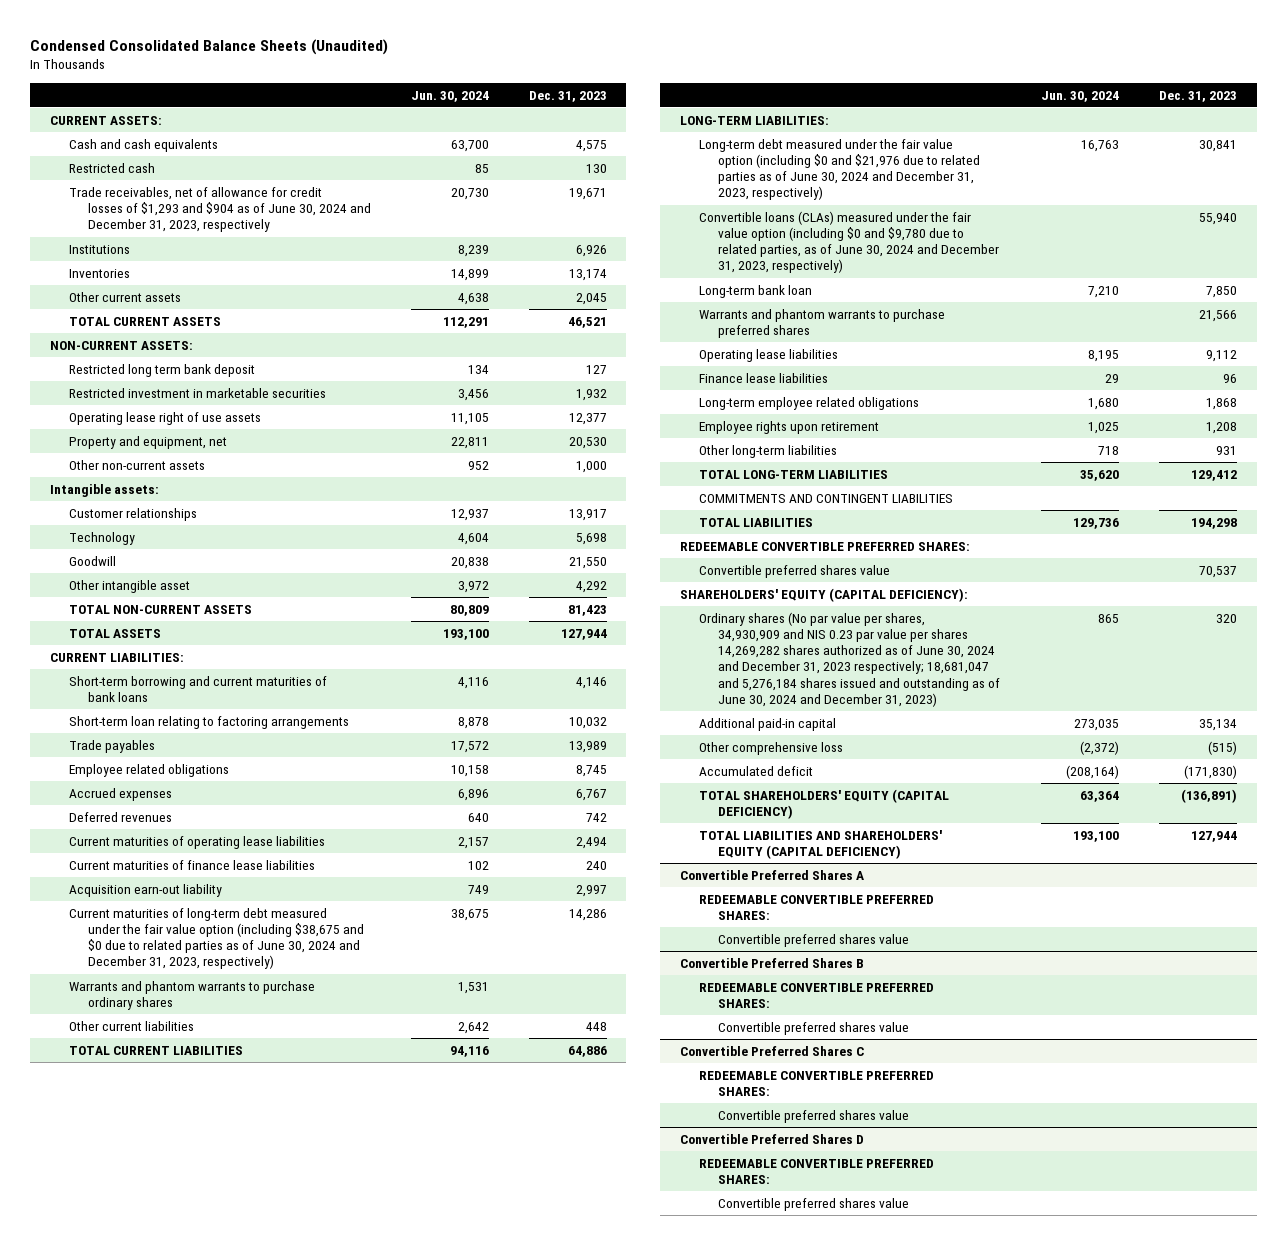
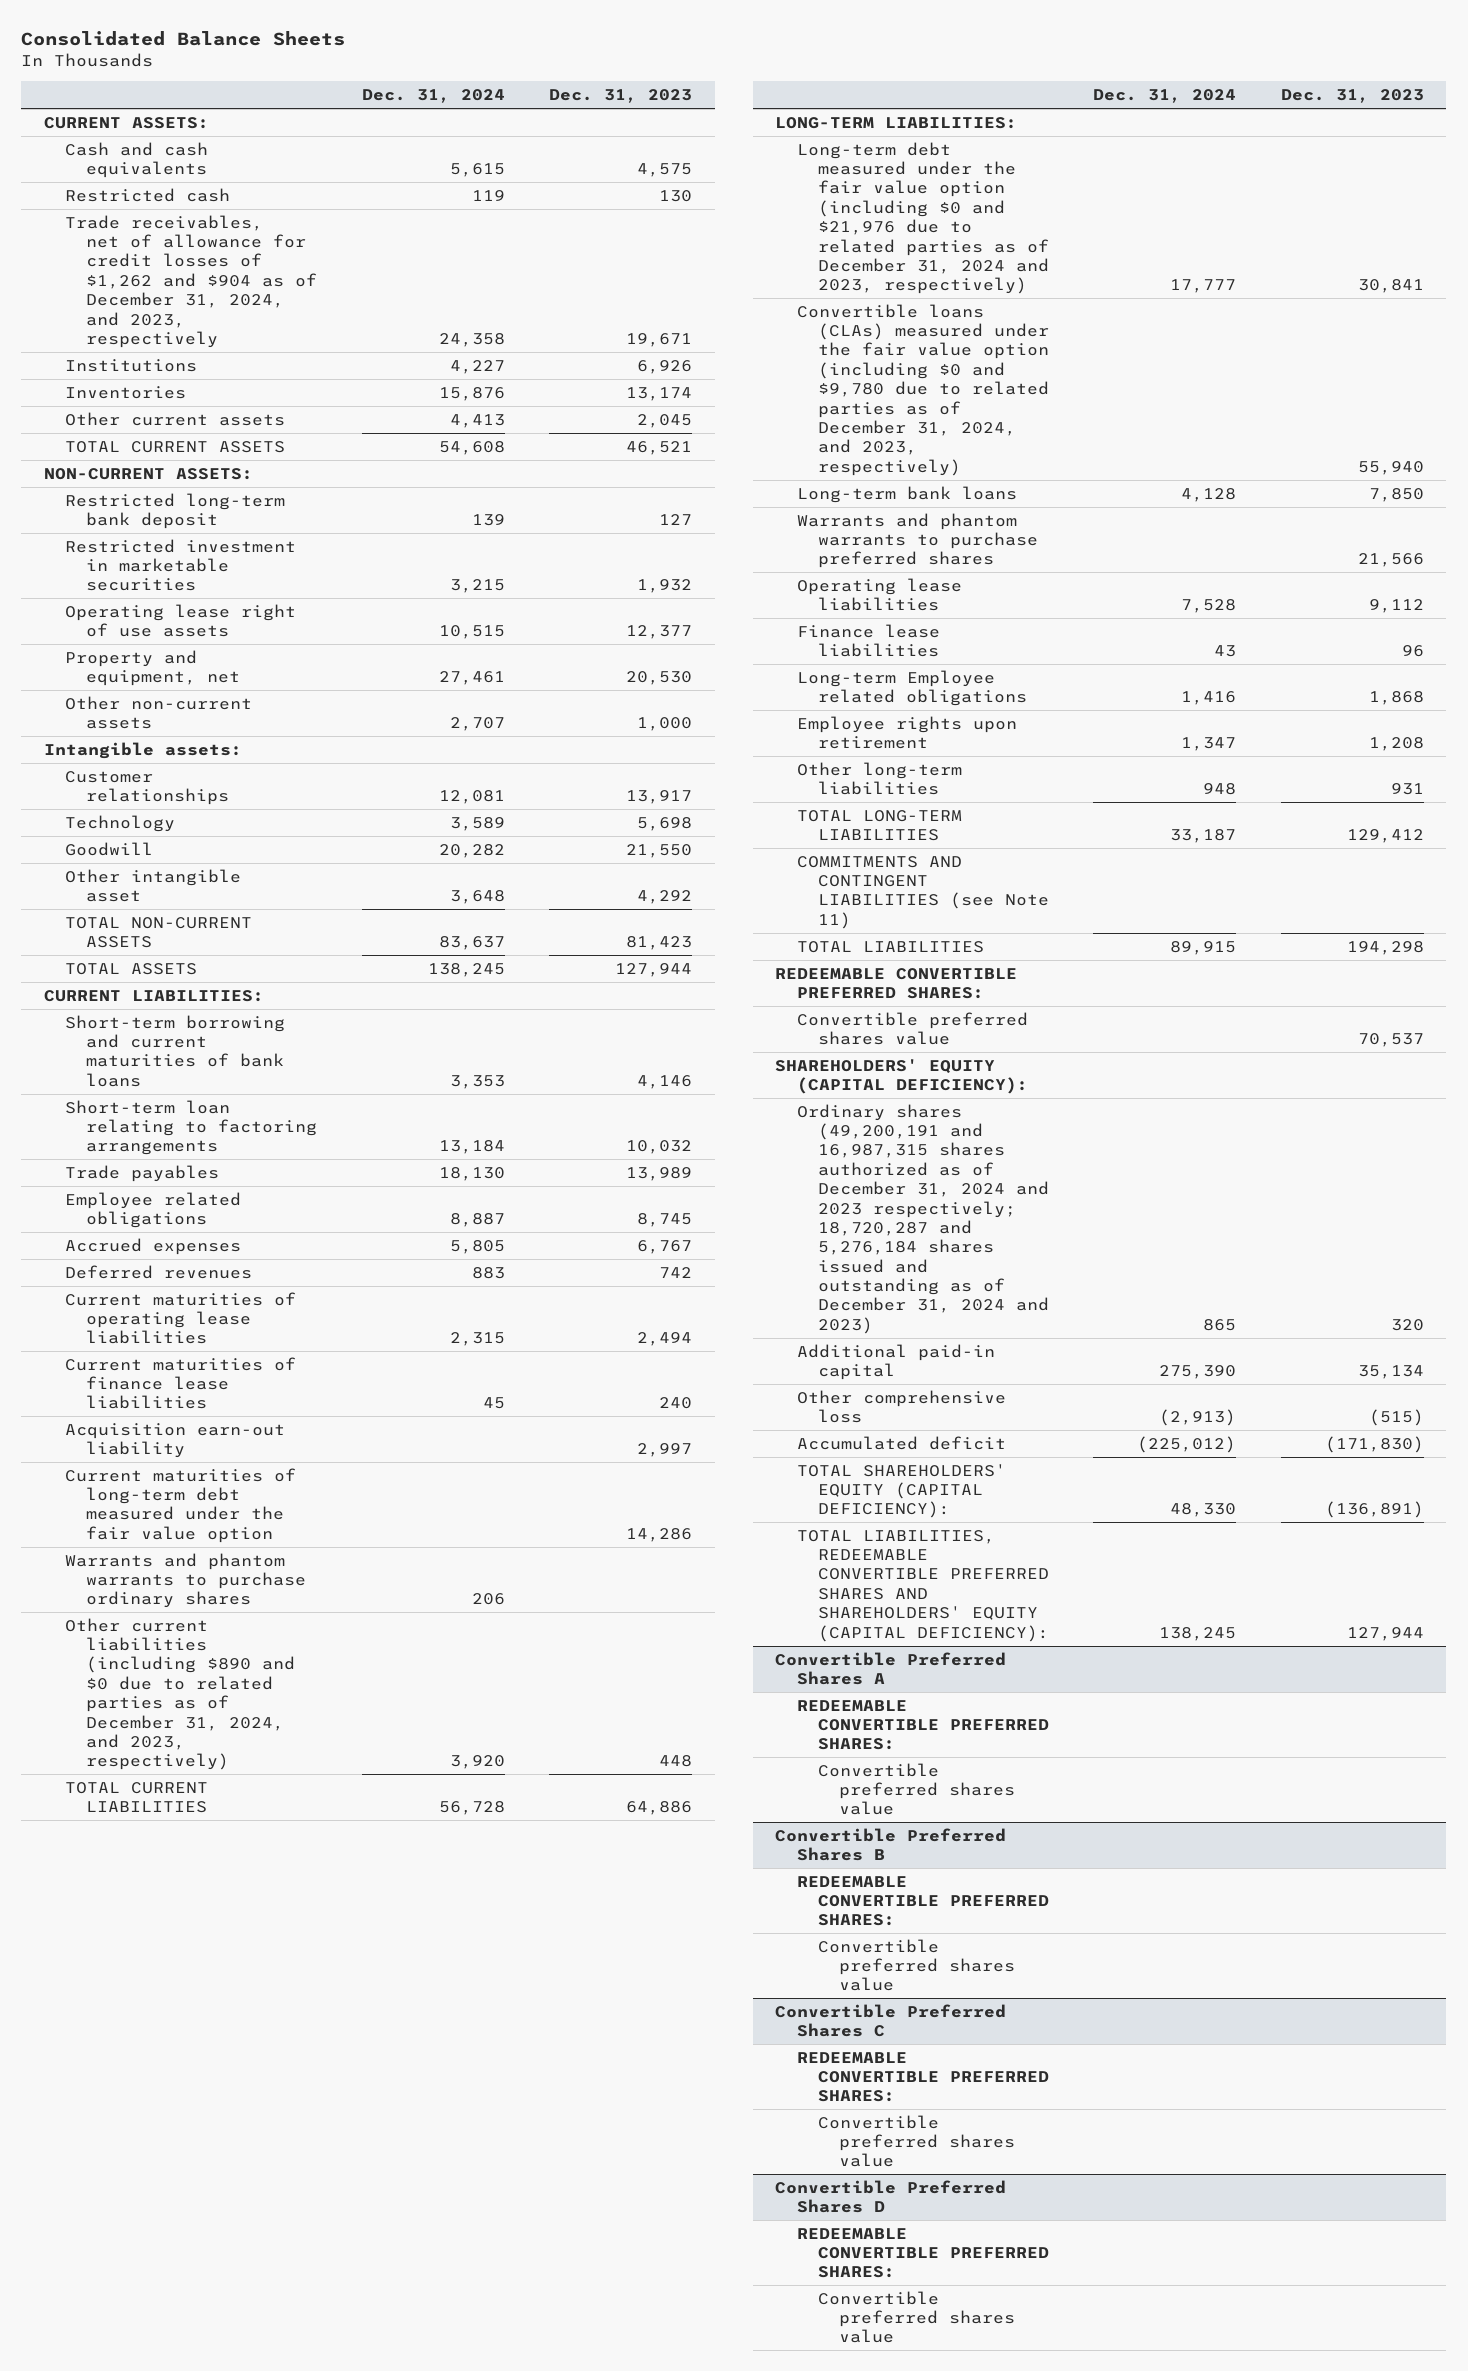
- Condensed Consolidated Balance Sheets (Unaudited)
+ Consolidated Balance Sheets
- | Jun. 30, 2024 | Dec. 31, 2023
+ | Dec. 31, 2024 | Dec. 31, 2023
- Trade receivables, net of allowance for credit losses of $1,293 and $904 as of June 30, 2024 and December 31, 2023, respectively | 20,730 | 19,671
+ Trade receivables, net of allowance for credit losses of $1,262 and $904 as of December 31, 2024, and 2023, respectively | 24,358 | 19,671
- Restricted long term bank deposit | 134 | 127
+ Restricted long-term bank deposit | 139 | 127
- Current maturities of long-term debt measured under the fair value option (including $38,675 and $0 due to related parties as of June 30, 2024 and December 31, 2023, respectively) | 38,675 | 14,286
+ Current maturities of long-term debt measured under the fair value option | | 14,286
- Other current liabilities | 2,642 | 448
+ Other current liabilities (including $890 and $0 due to related parties as of December 31, 2024, and 2023, respectively) | 3,920 | 448
- Long-term debt measured under the fair value option (including $0 and $21,976 due to related parties as of June 30, 2024 and December 31, 2023, respectively) | 16,763 | 30,841
- Convertible loans (CLAs) measured under the fair value option (including $0 and $9,780 due to related parties, as of June 30, 2024 and December 31, 2023, respectively) | | 55,940
- Long-term bank loan | 7,210 | 7,850
+ Long-term debt measured under the fair value option (including $0 and $21,976 due to related parties as of December 31, 2024 and 2023, respectively) | 17,777 | 30,841
+ Convertible loans (CLAs) measured under the fair value option (including $0 and $9,780 due to related parties as of December 31, 2024, and 2023, respectively) | | 55,940
+ Long-term bank loans | 4,128 | 7,850
- Long-term employee related obligations | 1,680 | 1,868
+ Long-term Employee related obligations | 1,416 | 1,868
- COMMITMENTS AND CONTINGENT LIABILITIES
+ COMMITMENTS AND CONTINGENT LIABILITIES (see Note 11)
- Ordinary shares (No par value per shares, 34,930,909 and NIS 0.23 par value per shares 14,269,282 shares authorized as of June 30, 2024 and December 31, 2023 respectively; 18,681,047 and 5,276,184 shares issued and outstanding as of June 30, 2024 and December 31, 2023) | 865 | 320
+ Ordinary shares (49,200,191 and 16,987,315 shares authorized as of December 31, 2024 and 2023 respectively; 18,720,287 and 5,276,184 shares issued and outstanding as of December 31, 2024 and 2023) | 865 | 320
- TOTAL SHAREHOLDERS' EQUITY (CAPITAL DEFICIENCY) | 63,364 | (136,891)
- TOTAL LIABILITIES AND SHAREHOLDERS' EQUITY (CAPITAL DEFICIENCY) | 193,100 | 127,944
+ TOTAL SHAREHOLDERS' EQUITY (CAPITAL DEFICIENCY): | 48,330 | (136,891)
+ TOTAL LIABILITIES, REDEEMABLE CONVERTIBLE PREFERRED SHARES AND SHAREHOLDERS' EQUITY (CAPITAL DEFICIENCY): | 138,245 | 127,944

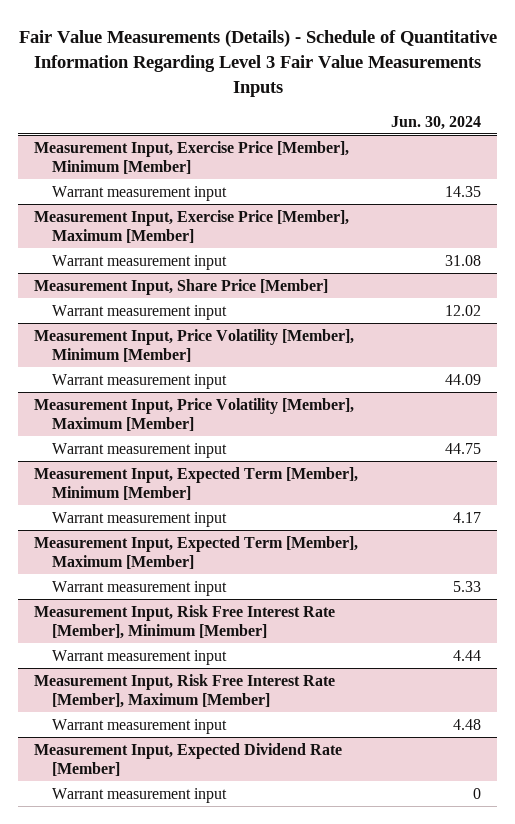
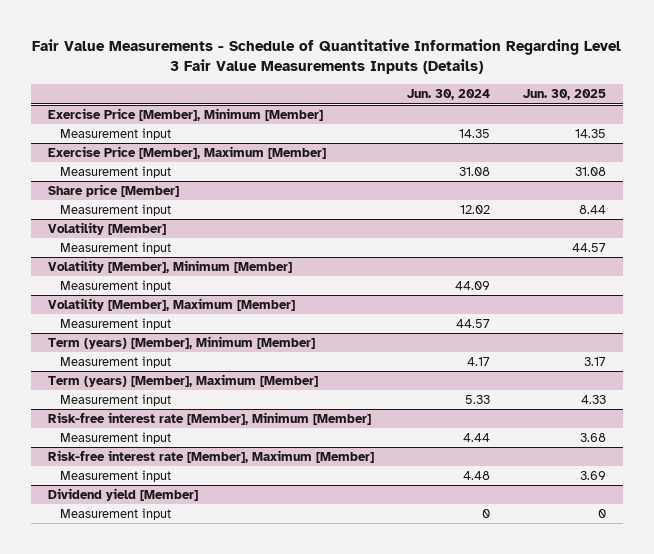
- Fair Value Measurements (Details) - Schedule of Quantitative Information Regarding Level 3 Fair Value Measurements Inputs
+ Fair Value Measurements - Schedule of Quantitative Information Regarding Level 3 Fair Value Measurements Inputs (Details)
- | Jun. 30, 2024
+ | Jun. 30, 2024 | Jun. 30, 2025
- Measurement Input, Exercise Price [Member], Minimum [Member]
- Warrant measurement input | 14.35
- Measurement Input, Exercise Price [Member], Maximum [Member]
- Warrant measurement input | 31.08
- Measurement Input, Share Price [Member]
- Warrant measurement input | 12.02
- Measurement Input, Price Volatility [Member], Minimum [Member]
- Warrant measurement input | 44.09
- Measurement Input, Price Volatility [Member], Maximum [Member]
- Warrant measurement input | 44.75
- Measurement Input, Expected Term [Member], Minimum [Member]
- Warrant measurement input | 4.17
- Measurement Input, Expected Term [Member], Maximum [Member]
- Warrant measurement input | 5.33
- Measurement Input, Risk Free Interest Rate [Member], Minimum [Member]
- Warrant measurement input | 4.44
- Measurement Input, Risk Free Interest Rate [Member], Maximum [Member]
- Warrant measurement input | 4.48
- Measurement Input, Expected Dividend Rate [Member]
- Warrant measurement input | 0
+ Exercise Price [Member], Minimum [Member]
+ Measurement input | 14.35 | 14.35
+ Exercise Price [Member], Maximum [Member]
+ Measurement input | 31.08 | 31.08
+ Share price [Member]
+ Measurement input | 12.02 | 8.44
+ Volatility [Member]
+ Measurement input | | 44.57
+ Volatility [Member], Minimum [Member]
+ Measurement input | 44.09 |
+ Volatility [Member], Maximum [Member]
+ Measurement input | 44.57 |
+ Term (years) [Member], Minimum [Member]
+ Measurement input | 4.17 | 3.17
+ Term (years) [Member], Maximum [Member]
+ Measurement input | 5.33 | 4.33
+ Risk-free interest rate [Member], Minimum [Member]
+ Measurement input | 4.44 | 3.68
+ Risk-free interest rate [Member], Maximum [Member]
+ Measurement input | 4.48 | 3.69
+ Dividend yield [Member]
+ Measurement input | 0 | 0

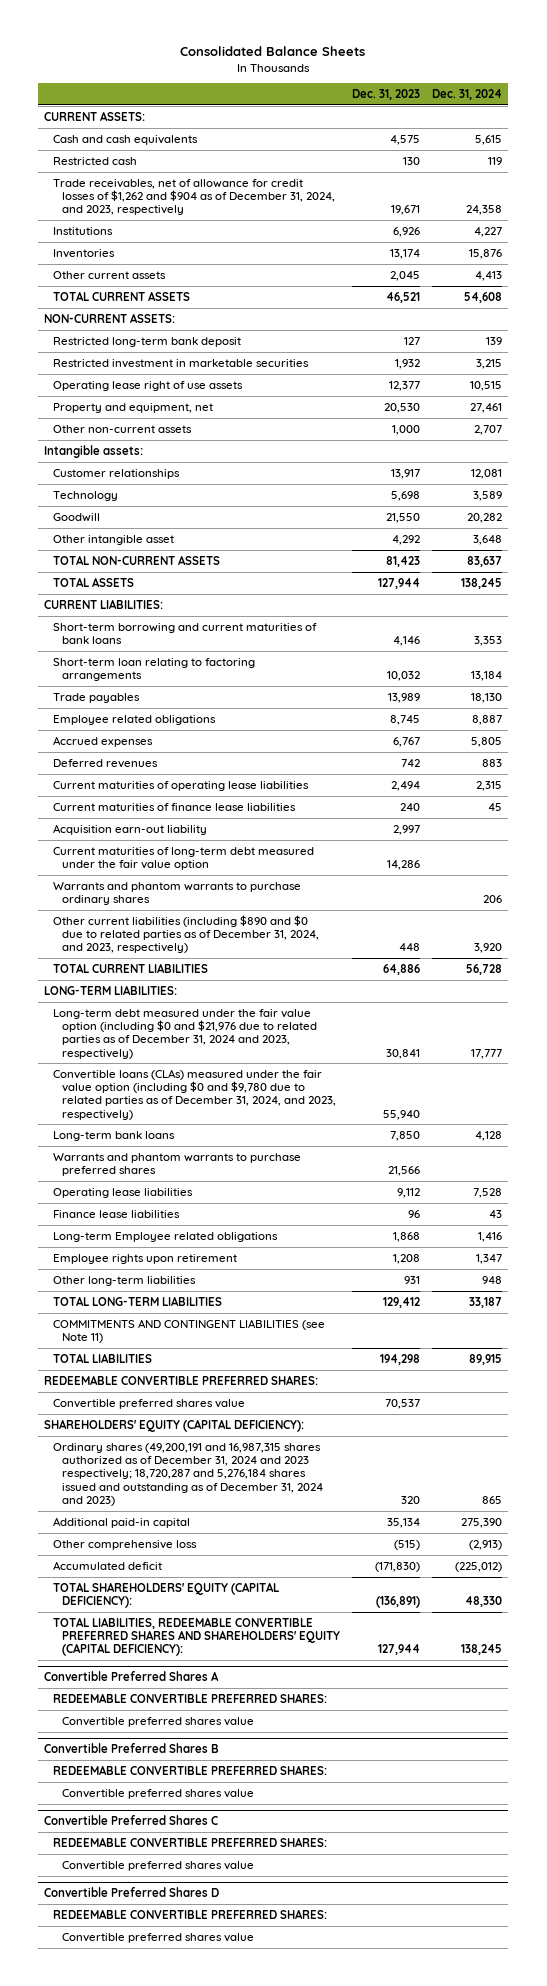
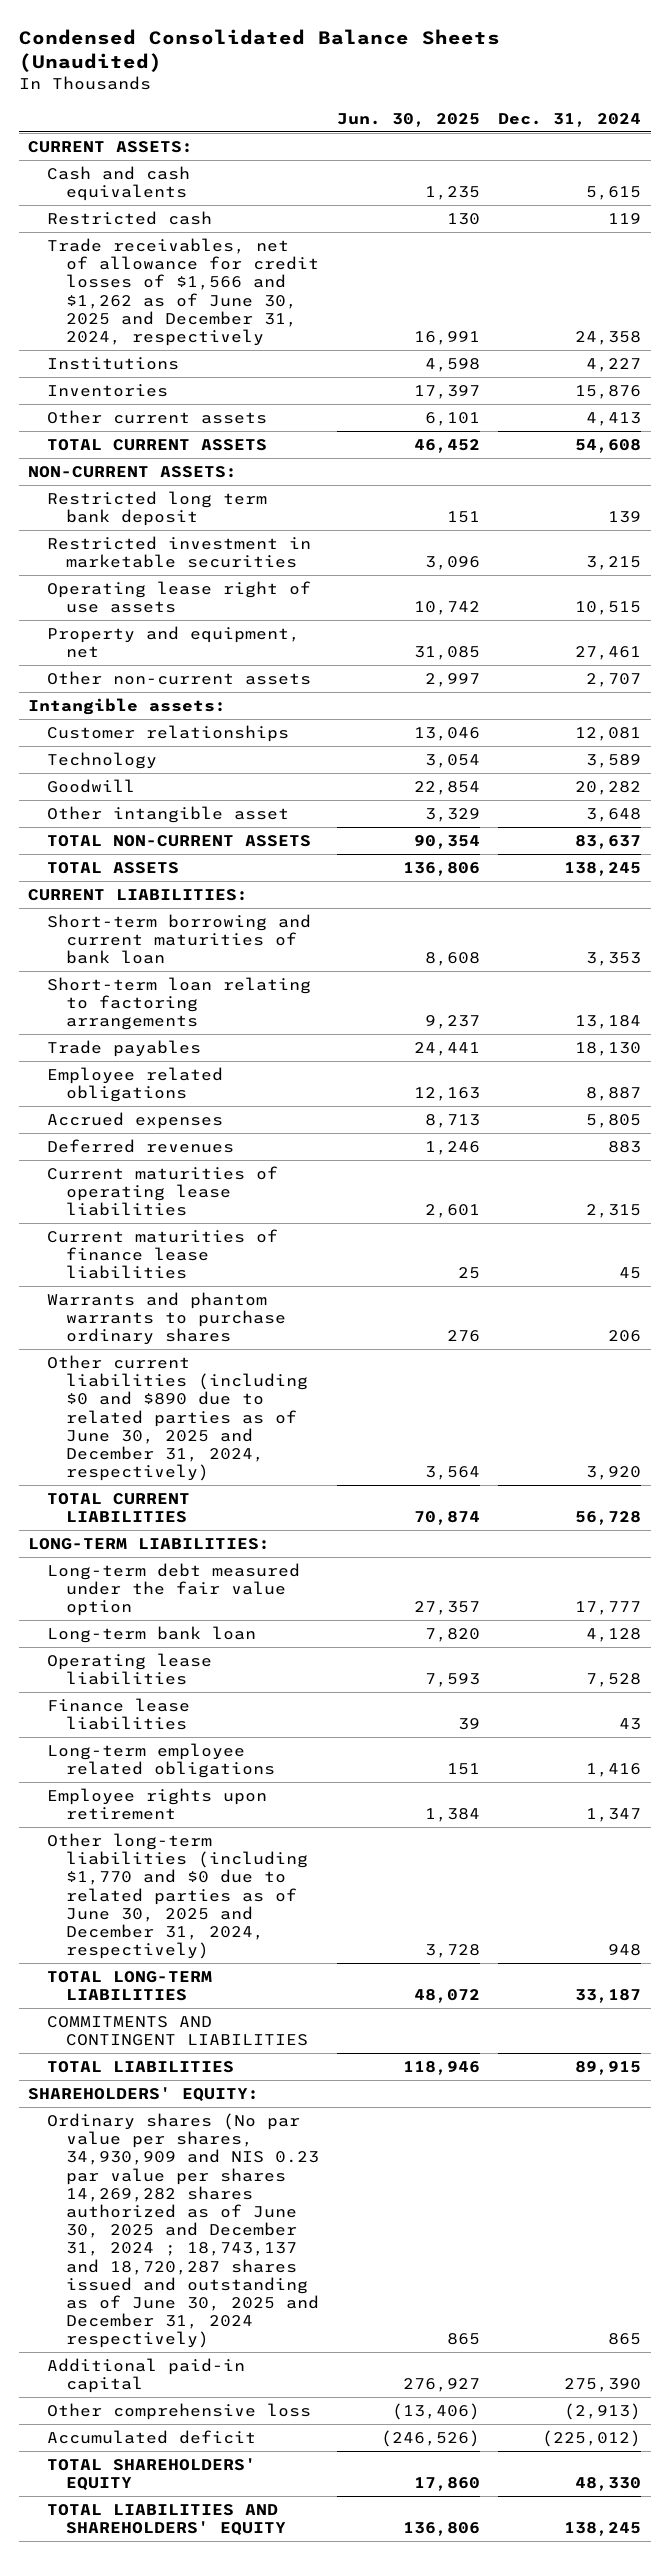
- Consolidated Balance Sheets
+ Condensed Consolidated Balance Sheets (Unaudited)
- | Dec. 31, 2023 | Dec. 31, 2024
+ | Jun. 30, 2025 | Dec. 31, 2024
- Trade receivables, net of allowance for credit losses of $1,262 and $904 as of December 31, 2024, and 2023, respectively | 19,671 | 24,358
+ Trade receivables, net of allowance for credit losses of $1,566 and $1,262 as of June 30, 2025 and December 31, 2024, respectively | 16,991 | 24,358
- Restricted long-term bank deposit | 127 | 139
+ Restricted long term bank deposit | 151 | 139
- Short-term borrowing and current maturities of bank loans | 4,146 | 3,353
+ Short-term borrowing and current maturities of bank loan | 8,608 | 3,353
- Acquisition earn-out liability | 2,997 |
- Current maturities of long-term debt measured under the fair value option | 14,286 |
- Other current liabilities (including $890 and $0 due to related parties as of December 31, 2024, and 2023, respectively) | 448 | 3,920
+ Other current liabilities (including $0 and $890 due to related parties as of June 30, 2025 and December 31, 2024, respectively) | 3,564 | 3,920
- Long-term debt measured under the fair value option (including $0 and $21,976 due to related parties as of December 31, 2024 and 2023, respectively) | 30,841 | 17,777
- Convertible loans (CLAs) measured under the fair value option (including $0 and $9,780 due to related parties as of December 31, 2024, and 2023, respectively) | 55,940 |
- Long-term bank loans | 7,850 | 4,128
- Warrants and phantom warrants to purchase preferred shares | 21,566 |
+ Long-term debt measured under the fair value option | 27,357 | 17,777
+ Long-term bank loan | 7,820 | 4,128
- Long-term Employee related obligations | 1,868 | 1,416
+ Long-term employee related obligations | 151 | 1,416
- Other long-term liabilities | 931 | 948
+ Other long-term liabilities (including $1,770 and $0 due to related parties as of June 30, 2025 and December 31, 2024, respectively) | 3,728 | 948
- COMMITMENTS AND CONTINGENT LIABILITIES (see Note 11)
+ COMMITMENTS AND CONTINGENT LIABILITIES
- REDEEMABLE CONVERTIBLE PREFERRED SHARES:
- Convertible preferred shares value | 70,537 |
- SHAREHOLDERS' EQUITY (CAPITAL DEFICIENCY):
- Ordinary shares (49,200,191 and 16,987,315 shares authorized as of December 31, 2024 and 2023 respectively; 18,720,287 and 5,276,184 shares issued and outstanding as of December 31, 2024 and 2023) | 320 | 865
+ SHAREHOLDERS' EQUITY:
+ Ordinary shares (No par value per shares, 34,930,909 and NIS 0.23 par value per shares 14,269,282 shares authorized as of June 30, 2025 and December 31, 2024 ; 18,743,137 and 18,720,287 shares issued and outstanding as of June 30, 2025 and December 31, 2024 respectively) | 865 | 865
- TOTAL SHAREHOLDERS' EQUITY (CAPITAL DEFICIENCY): | (136,891) | 48,330
- TOTAL LIABILITIES, REDEEMABLE CONVERTIBLE PREFERRED SHARES AND SHAREHOLDERS' EQUITY (CAPITAL DEFICIENCY): | 127,944 | 138,245
- Convertible Preferred Shares A
- REDEEMABLE CONVERTIBLE PREFERRED SHARES:
- Convertible preferred shares value
- Convertible Preferred Shares B
- REDEEMABLE CONVERTIBLE PREFERRED SHARES:
- Convertible preferred shares value
- Convertible Preferred Shares C
- REDEEMABLE CONVERTIBLE PREFERRED SHARES:
- Convertible preferred shares value
- Convertible Preferred Shares D
- REDEEMABLE CONVERTIBLE PREFERRED SHARES:
- Convertible preferred shares value
+ TOTAL SHAREHOLDERS' EQUITY | 17,860 | 48,330
+ TOTAL LIABILITIES AND SHAREHOLDERS' EQUITY | 136,806 | 138,245

